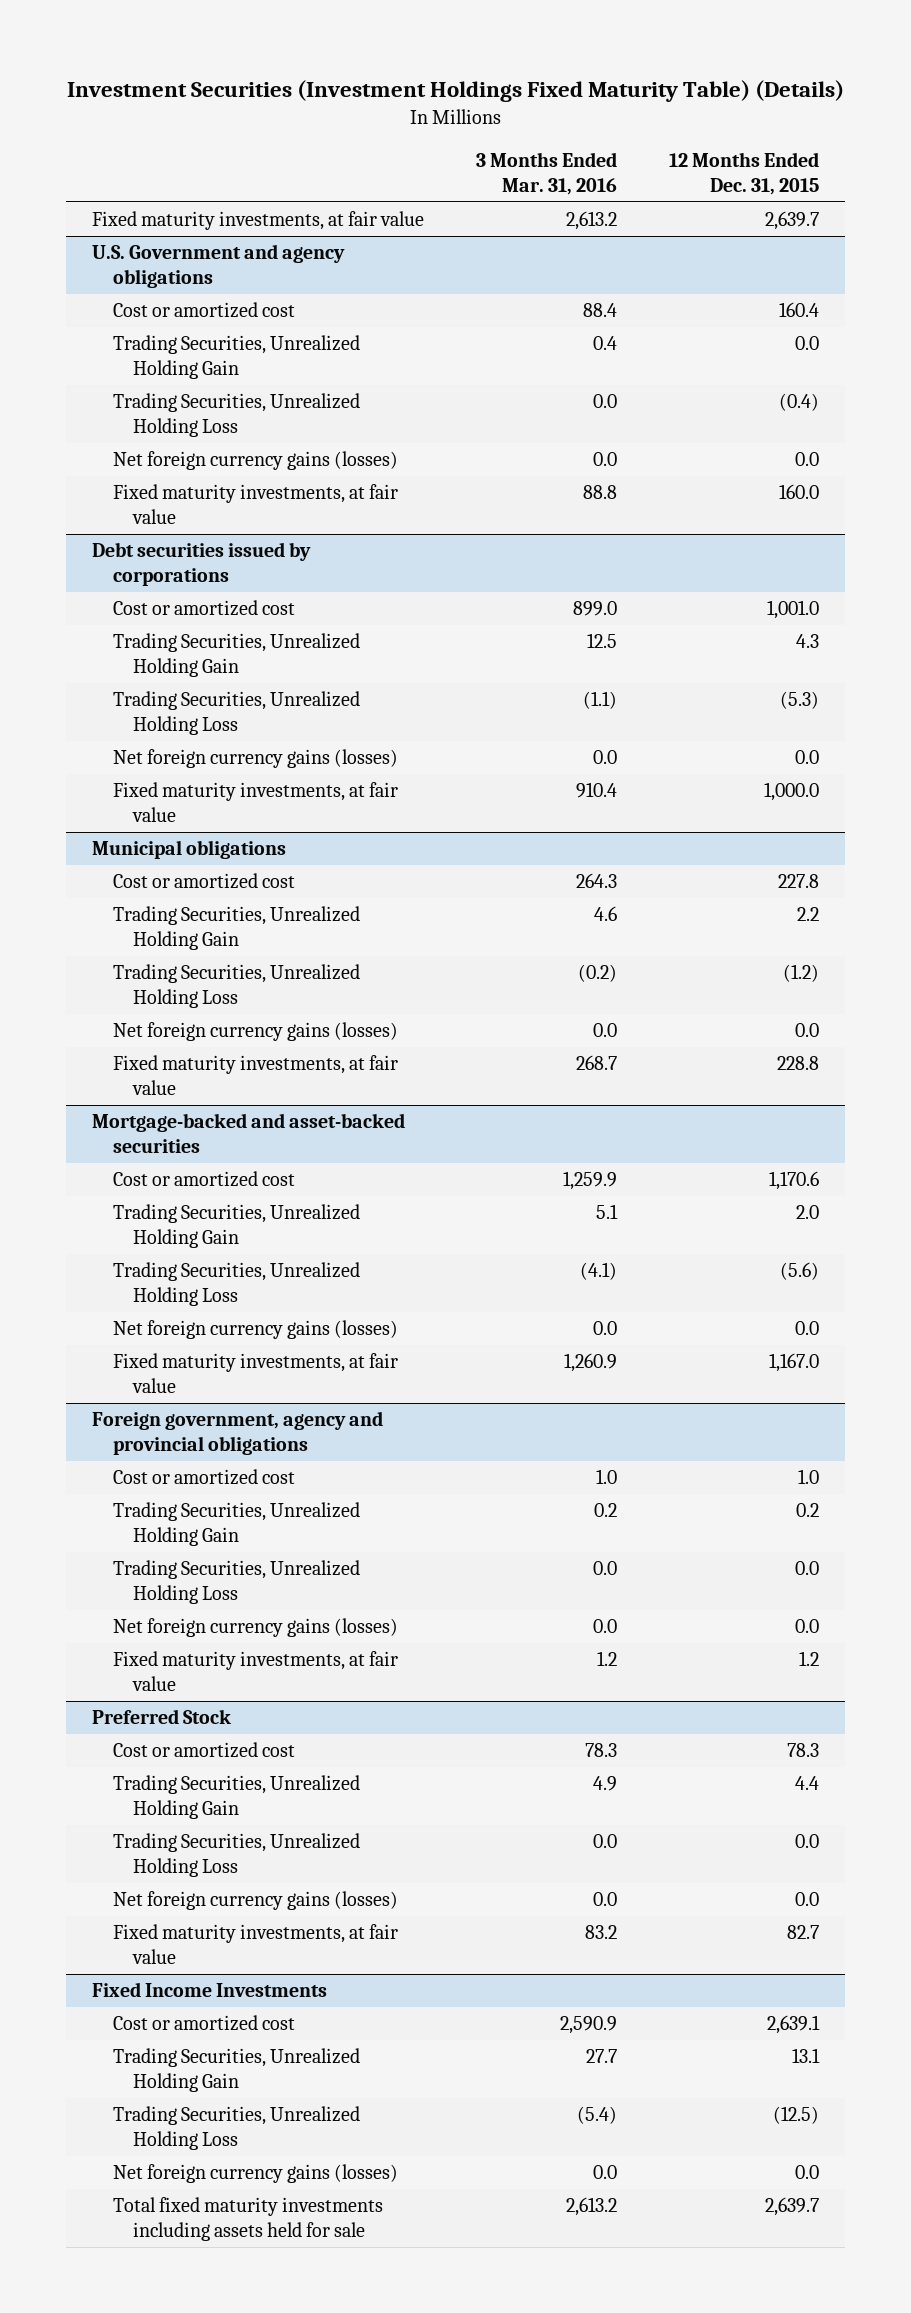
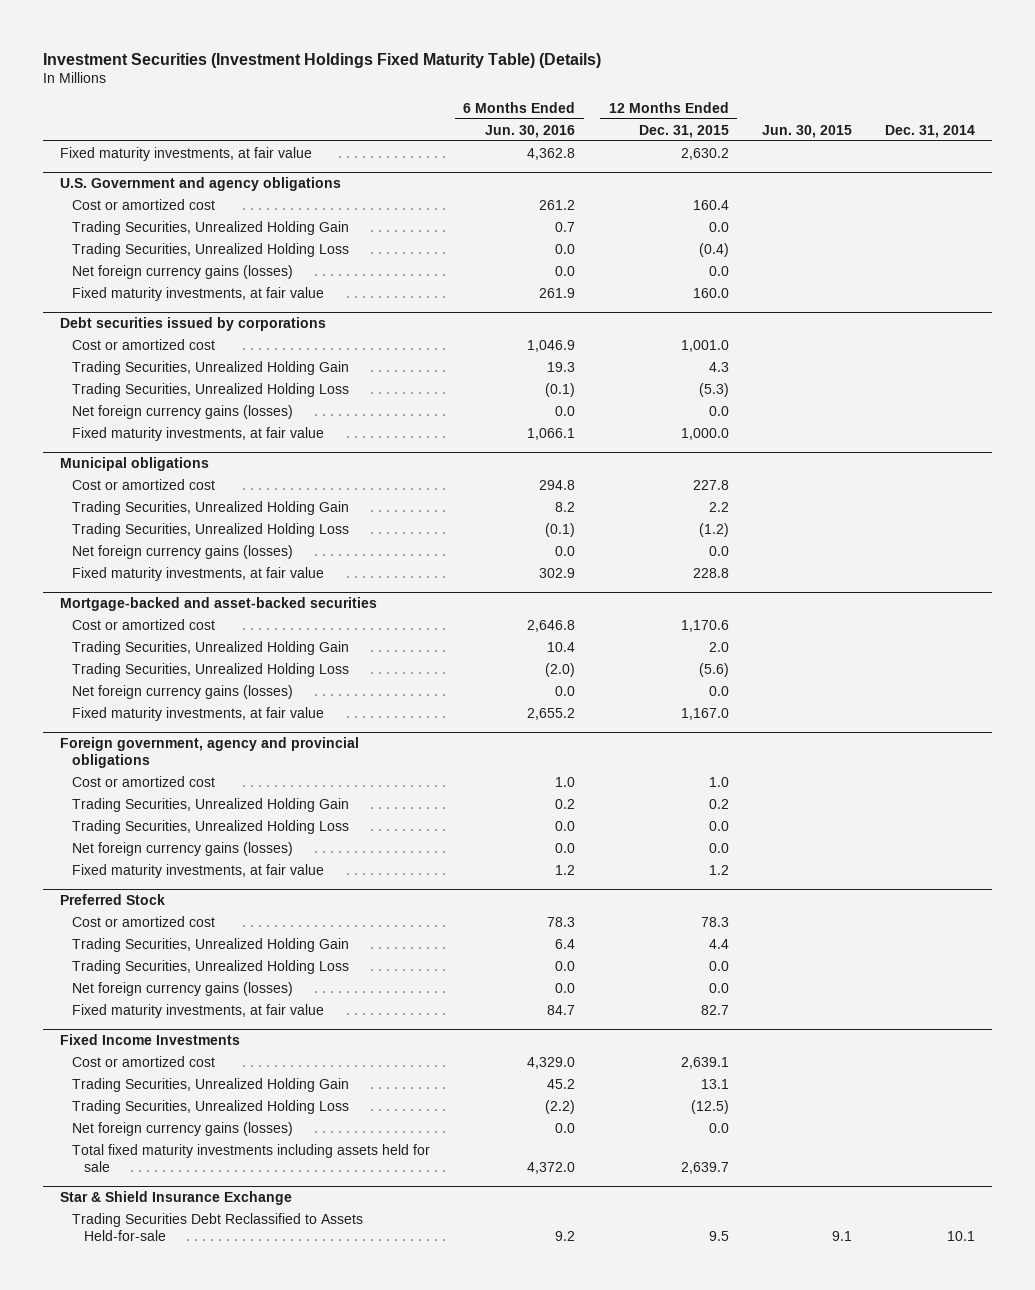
- | 3 Months Ended Mar. 31, 2016 | 12 Months Ended Dec. 31, 2015
+ | 6 Months Ended Jun. 30, 2016 | 12 Months Ended Dec. 31, 2015 | Jun. 30, 2015 | Dec. 31, 2014
- Fixed maturity investments, at fair value | 2,613.2 | 2,639.7
+ Fixed maturity investments, at fair value | 4,362.8 | 2,630.2 | |
+ Star & Shield Insurance Exchange
+ Trading Securities Debt Reclassified to Assets Held-for-sale | 9.2 | 9.5 | 9.1 | 10.1

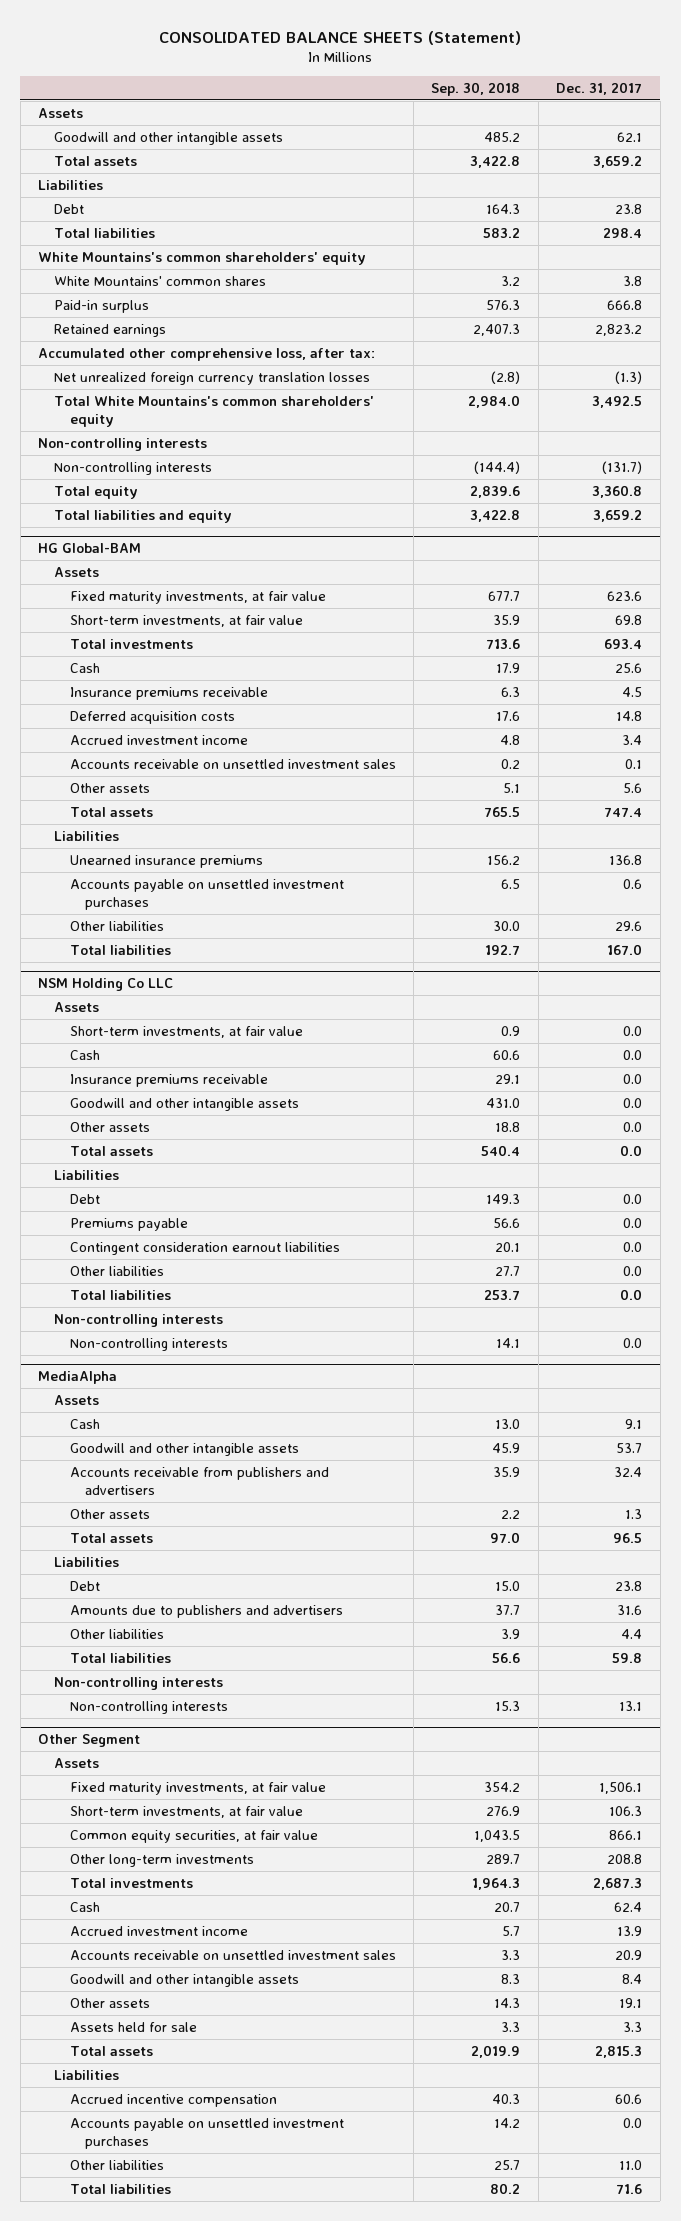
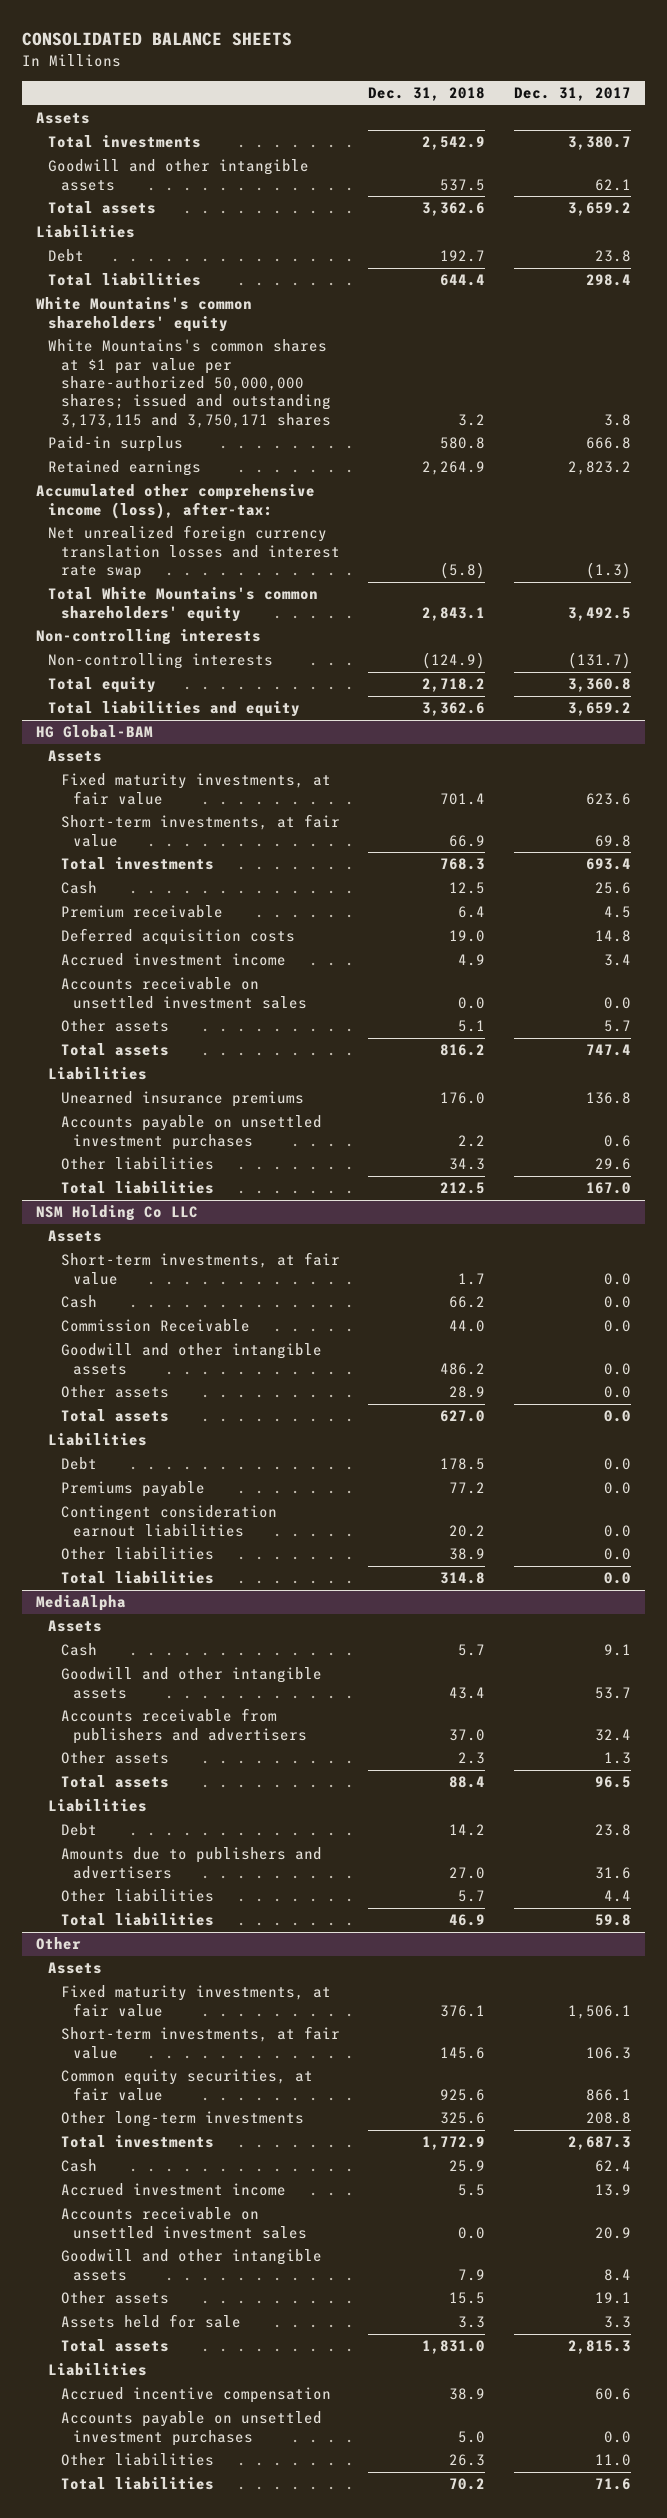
- CONSOLIDATED BALANCE SHEETS (Statement)
+ CONSOLIDATED BALANCE SHEETS
- | Sep. 30, 2018 | Dec. 31, 2017
+ | Dec. 31, 2018 | Dec. 31, 2017
+ Total investments | 2,542.9 | 3,380.7
- White Mountains' common shares | 3.2 | 3.8
+ White Mountains's common shares at $1 par value per share-authorized 50,000,000 shares; issued and outstanding 3,173,115 and 3,750,171 shares | 3.2 | 3.8
- Accumulated other comprehensive loss, after tax:
- Net unrealized foreign currency translation losses | (2.8) | (1.3)
+ Accumulated other comprehensive income (loss), after-tax:
+ Net unrealized foreign currency translation losses and interest rate swap | (5.8) | (1.3)
@ HG Global-BAM
- Insurance premiums receivable | 6.3 | 4.5
+ Premium receivable | 6.4 | 4.5
- Accounts receivable on unsettled investment sales | 0.2 | 0.1
- Other assets | 5.1 | 5.6
+ Accounts receivable on unsettled investment sales | 0.0 | 0.0
+ Other assets | 5.1 | 5.7
@ NSM Holding Co LLC
- Insurance premiums receivable | 29.1 | 0.0
+ Commission Receivable | 44.0 | 0.0
- Non-controlling interests
- Non-controlling interests | 14.1 | 0.0
@ MediaAlpha
- Non-controlling interests
- Non-controlling interests | 15.3 | 13.1
- Other Segment
+ Other

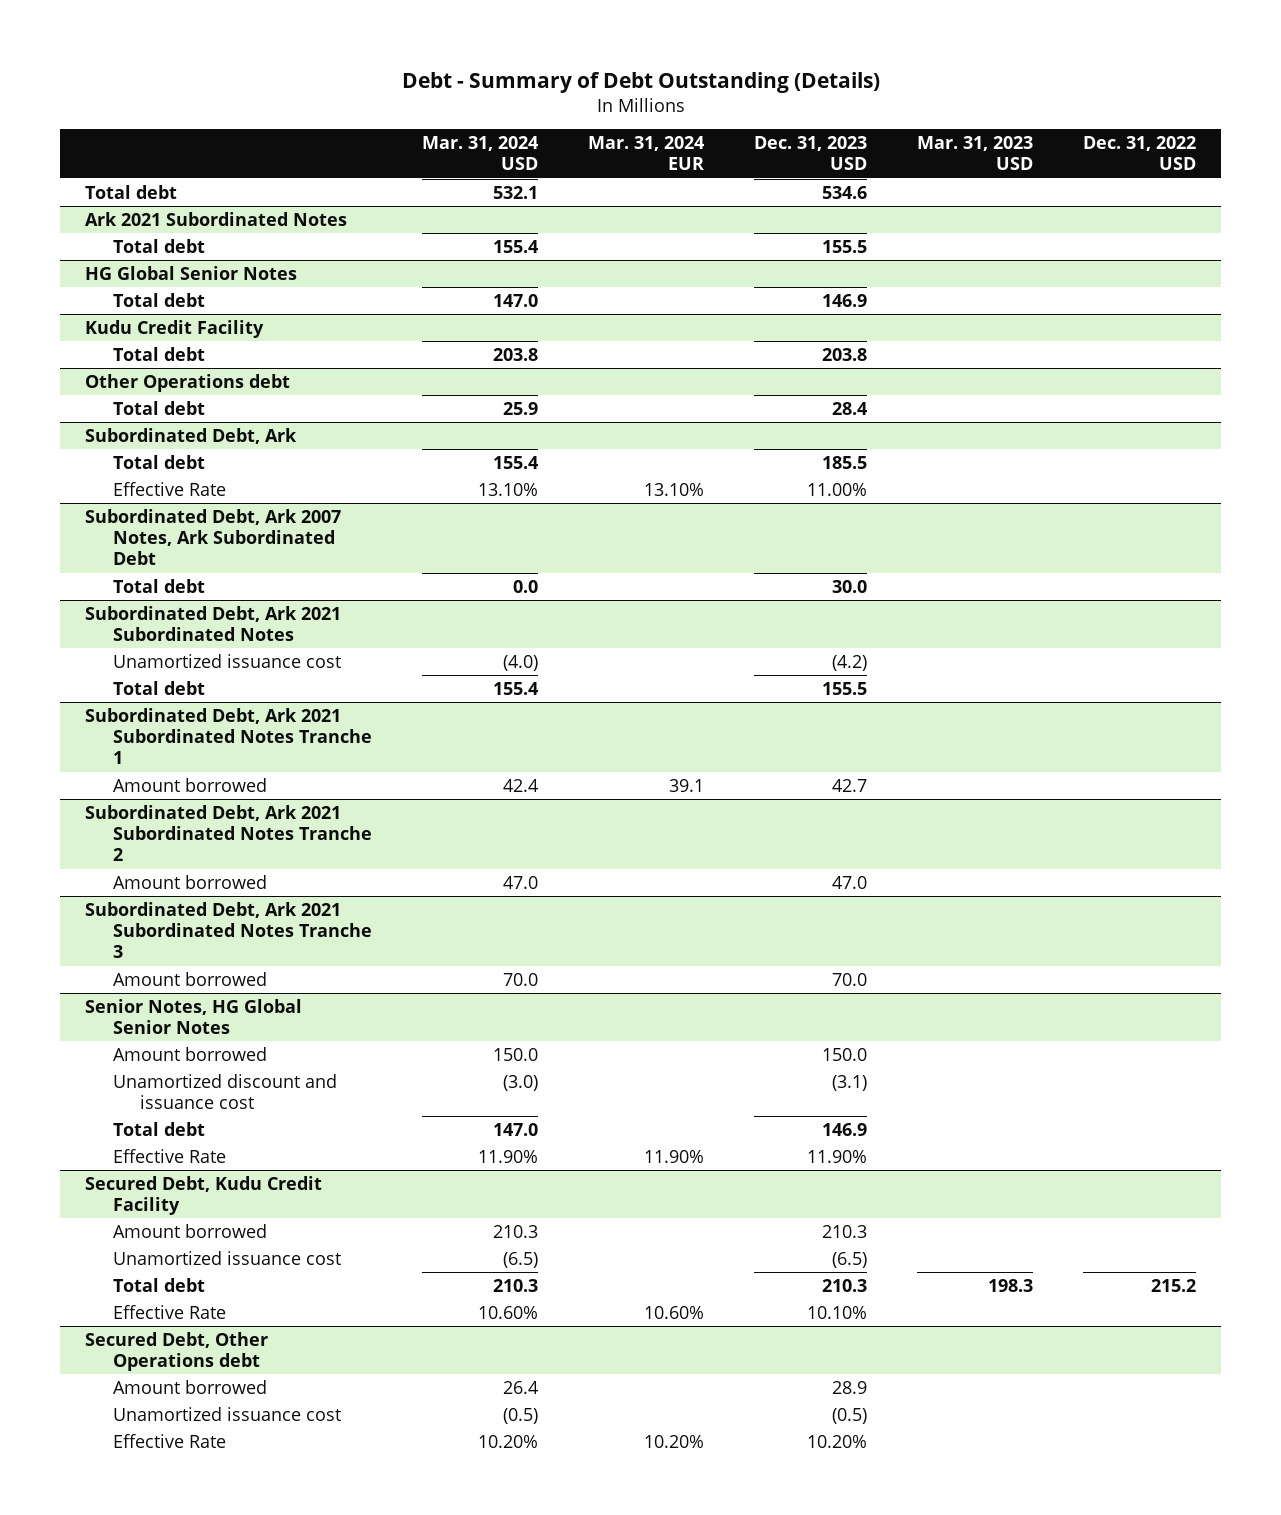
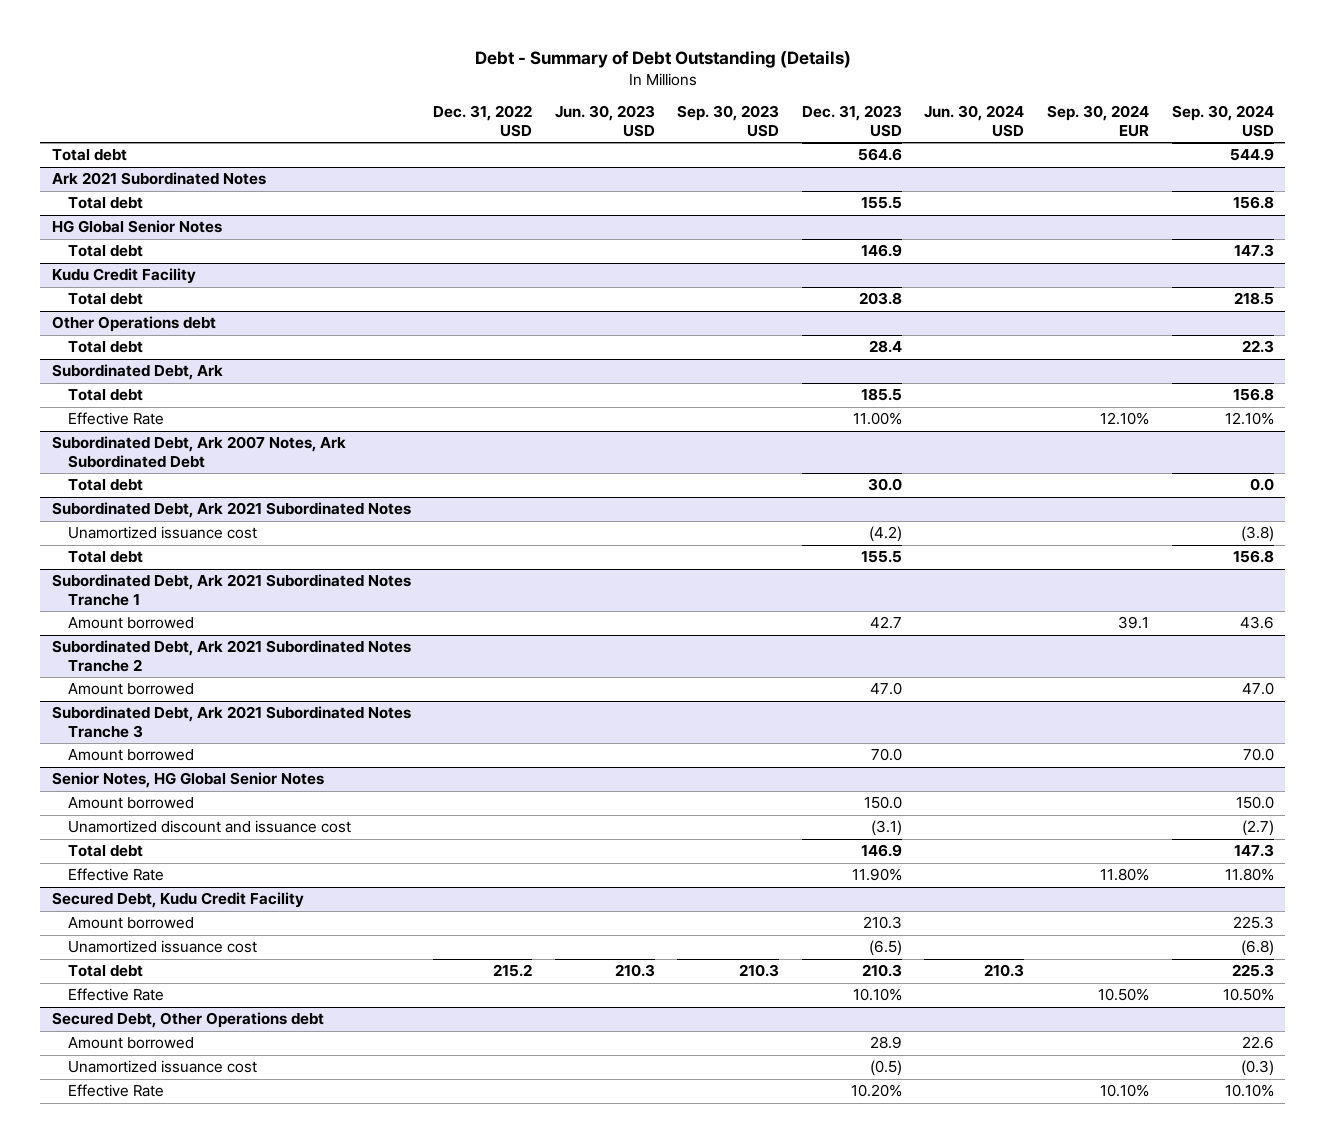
- | Mar. 31, 2024 USD | Mar. 31, 2024 EUR | Dec. 31, 2023 USD | Mar. 31, 2023 USD | Dec. 31, 2022 USD
+ | Dec. 31, 2022 USD | Jun. 30, 2023 USD | Sep. 30, 2023 USD | Dec. 31, 2023 USD | Jun. 30, 2024 USD | Sep. 30, 2024 EUR | Sep. 30, 2024 USD
- Total debt | 532.1 | | 534.6 | |
+ Total debt | | | | 564.6 | | | 544.9

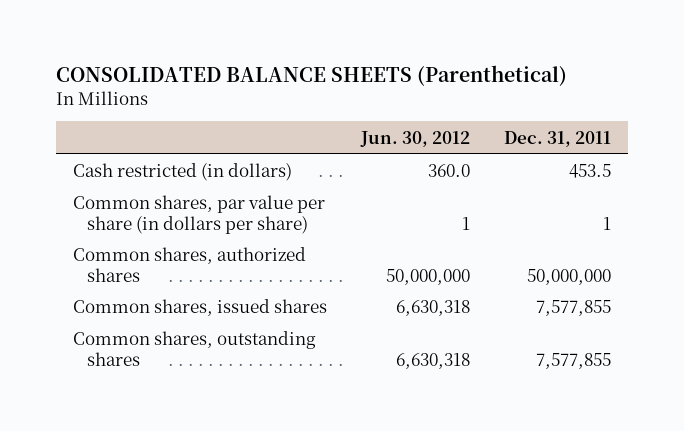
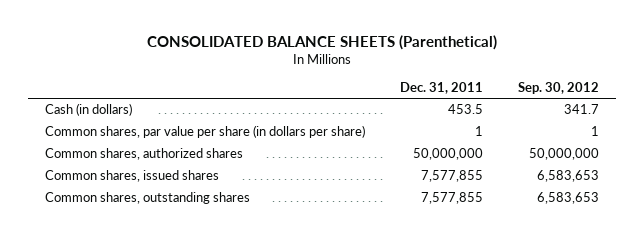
- | Jun. 30, 2012 | Dec. 31, 2011
+ | Dec. 31, 2011 | Sep. 30, 2012
- Cash restricted (in dollars) | 360.0 | 453.5
+ Cash (in dollars) | 453.5 | 341.7

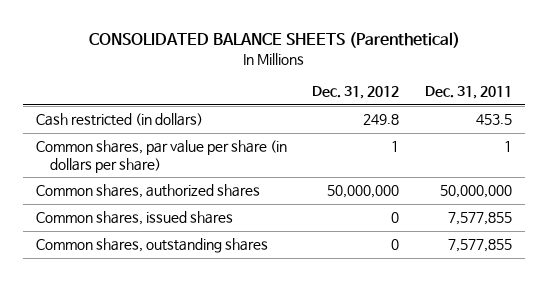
- | Dec. 31, 2011 | Sep. 30, 2012
+ | Dec. 31, 2012 | Dec. 31, 2011
- Cash (in dollars) | 453.5 | 341.7
+ Cash restricted (in dollars) | 249.8 | 453.5

